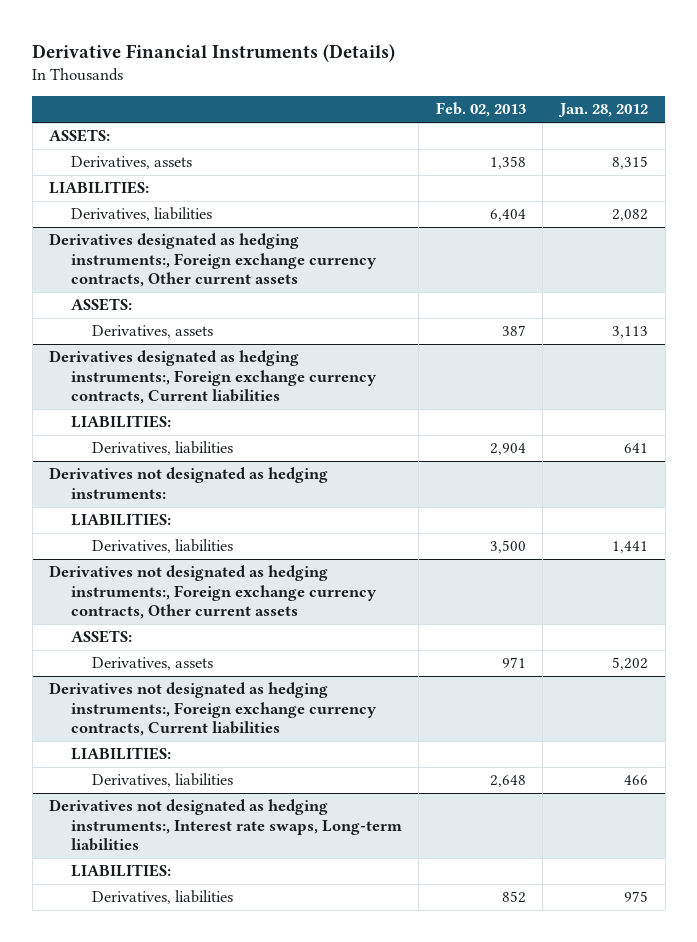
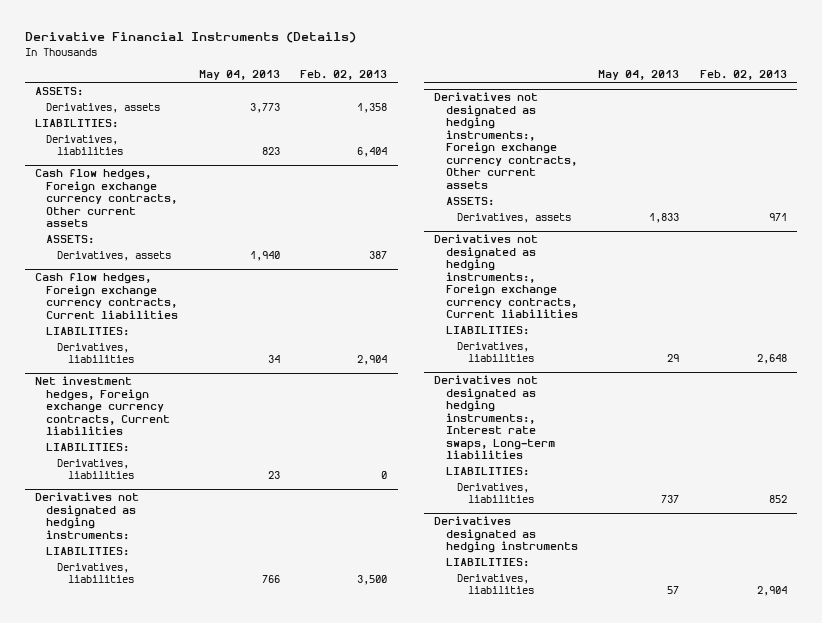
- | Feb. 02, 2013 | Jan. 28, 2012
+ | May 04, 2013 | Feb. 02, 2013
- Derivatives designated as hedging instruments:, Foreign exchange currency contracts, Other current assets
+ Cash flow hedges, Foreign exchange currency contracts, Other current assets
- Derivatives designated as hedging instruments:, Foreign exchange currency contracts, Current liabilities
+ Cash flow hedges, Foreign exchange currency contracts, Current liabilities
+ Net investment hedges, Foreign exchange currency contracts, Current liabilities
+ LIABILITIES:
+ Derivatives, liabilities | 23 | 0
+ Derivatives designated as hedging instruments
+ LIABILITIES:
+ Derivatives, liabilities | 57 | 2,904

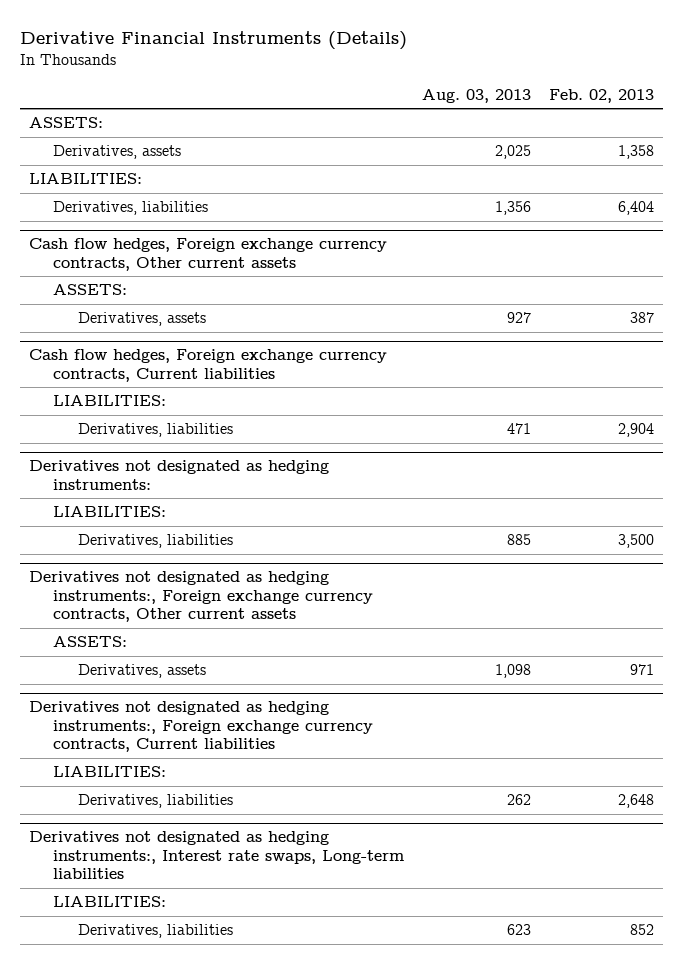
- | May 04, 2013 | Feb. 02, 2013
+ | Aug. 03, 2013 | Feb. 02, 2013
- Net investment hedges, Foreign exchange currency contracts, Current liabilities
- LIABILITIES:
- Derivatives, liabilities | 23 | 0
- Derivatives designated as hedging instruments
- LIABILITIES:
- Derivatives, liabilities | 57 | 2,904

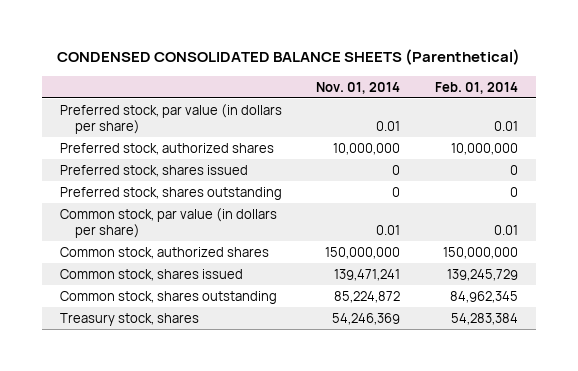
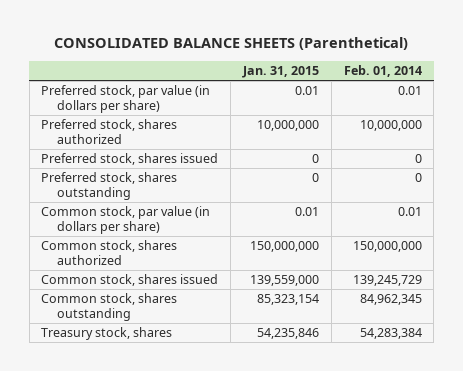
- CONDENSED CONSOLIDATED BALANCE SHEETS (Parenthetical)
+ CONSOLIDATED BALANCE SHEETS (Parenthetical)
- | Nov. 01, 2014 | Feb. 01, 2014
+ | Jan. 31, 2015 | Feb. 01, 2014
- Preferred stock, authorized shares | 10,000,000 | 10,000,000
+ Preferred stock, shares authorized | 10,000,000 | 10,000,000
- Common stock, authorized shares | 150,000,000 | 150,000,000
+ Common stock, shares authorized | 150,000,000 | 150,000,000

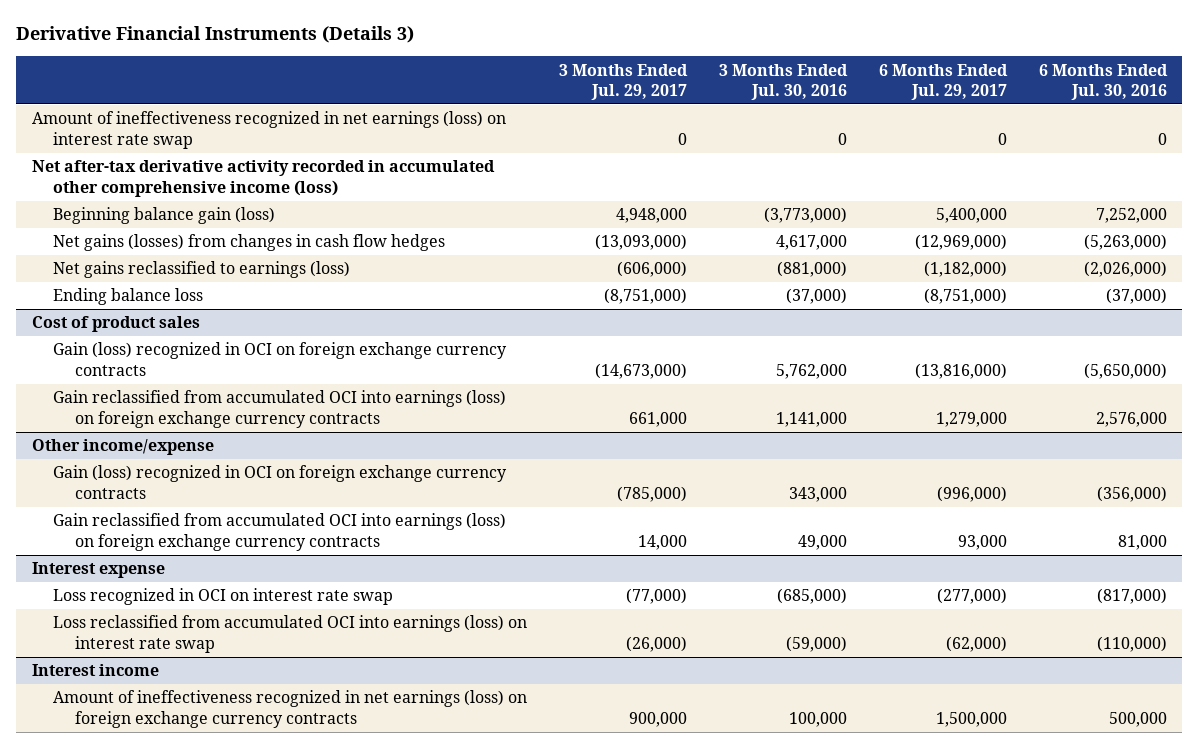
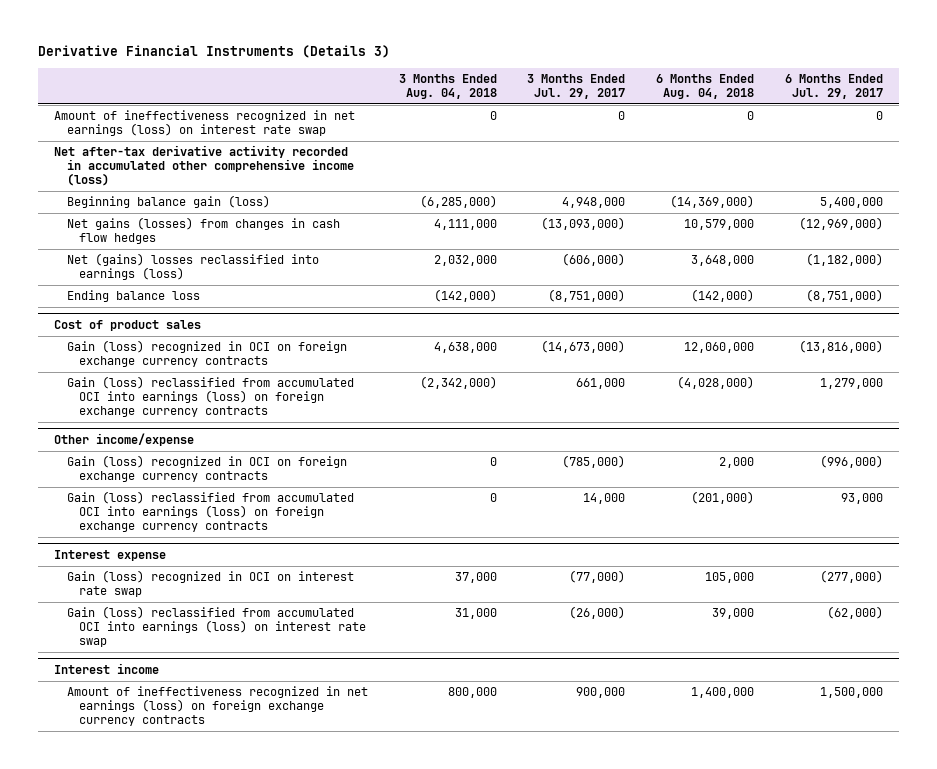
- | 3 Months Ended Jul. 29, 2017 | 3 Months Ended Jul. 30, 2016 | 6 Months Ended Jul. 29, 2017 | 6 Months Ended Jul. 30, 2016
+ | 3 Months Ended Aug. 04, 2018 | 3 Months Ended Jul. 29, 2017 | 6 Months Ended Aug. 04, 2018 | 6 Months Ended Jul. 29, 2017
- Net gains reclassified to earnings (loss) | (606,000) | (881,000) | (1,182,000) | (2,026,000)
+ Net (gains) losses reclassified into earnings (loss) | 2,032,000 | (606,000) | 3,648,000 | (1,182,000)
@ Cost of product sales
- Gain reclassified from accumulated OCI into earnings (loss) on foreign exchange currency contracts | 661,000 | 1,141,000 | 1,279,000 | 2,576,000
+ Gain (loss) reclassified from accumulated OCI into earnings (loss) on foreign exchange currency contracts | (2,342,000) | 661,000 | (4,028,000) | 1,279,000
@ Other income/expense
- Gain reclassified from accumulated OCI into earnings (loss) on foreign exchange currency contracts | 14,000 | 49,000 | 93,000 | 81,000
+ Gain (loss) reclassified from accumulated OCI into earnings (loss) on foreign exchange currency contracts | 0 | 14,000 | (201,000) | 93,000
@ Interest expense
- Loss recognized in OCI on interest rate swap | (77,000) | (685,000) | (277,000) | (817,000)
- Loss reclassified from accumulated OCI into earnings (loss) on interest rate swap | (26,000) | (59,000) | (62,000) | (110,000)
+ Gain (loss) recognized in OCI on interest rate swap | 37,000 | (77,000) | 105,000 | (277,000)
+ Gain (loss) reclassified from accumulated OCI into earnings (loss) on interest rate swap | 31,000 | (26,000) | 39,000 | (62,000)

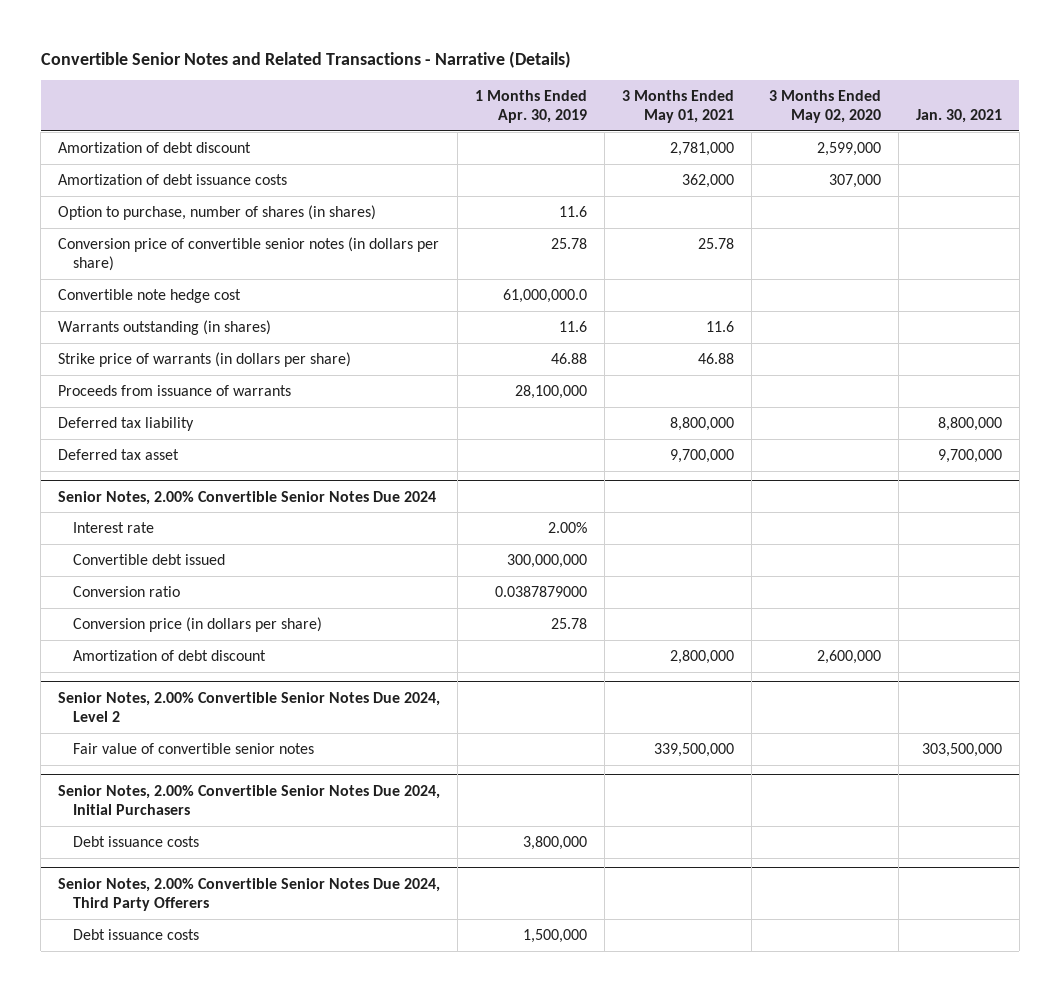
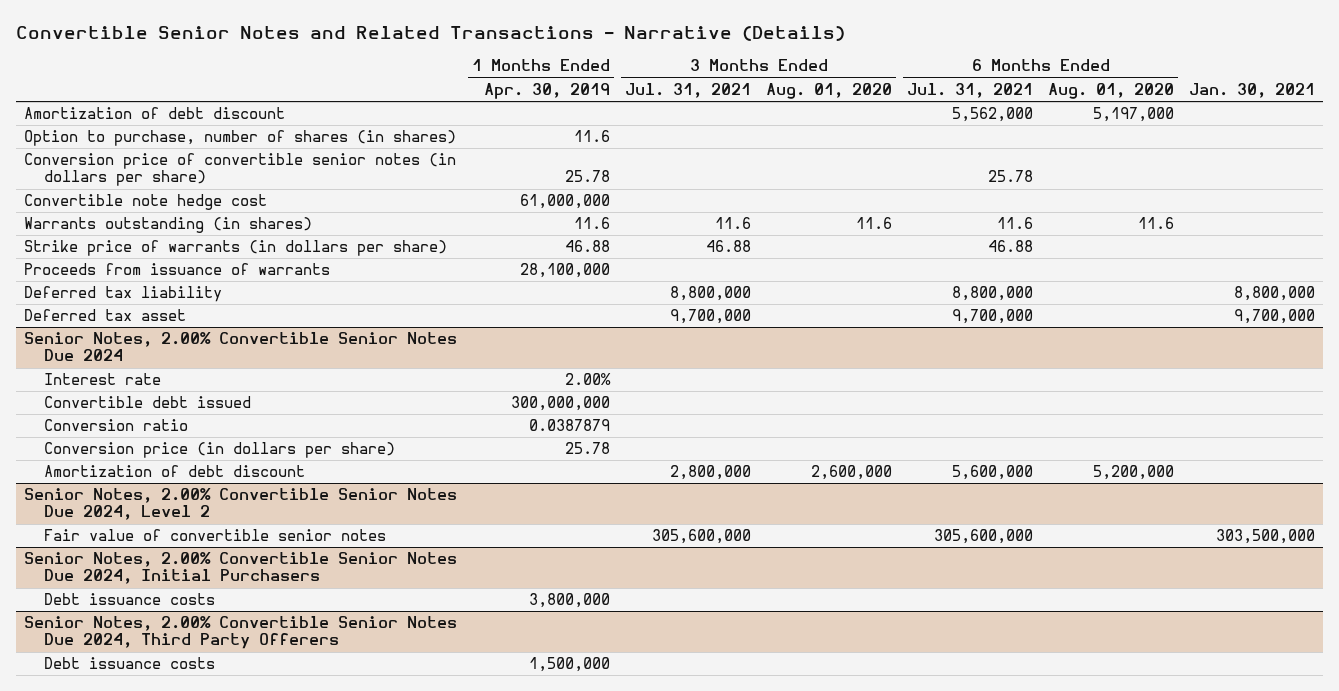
- | 1 Months Ended Apr. 30, 2019 | 3 Months Ended May 01, 2021 | 3 Months Ended May 02, 2020 | Jan. 30, 2021
+ | 1 Months Ended Apr. 30, 2019 | 3 Months Ended Jul. 31, 2021 | 3 Months Ended Aug. 01, 2020 | 6 Months Ended Jul. 31, 2021 | 6 Months Ended Aug. 01, 2020 | Jan. 30, 2021
- Amortization of debt issuance costs | | 362,000 | 307,000 |
- Convertible note hedge cost | 61,000,000.0 | | |
+ Convertible note hedge cost | 61,000,000 | | | | |
@ Senior Notes, 2.00% Convertible Senior Notes Due 2024
- Conversion ratio | 0.0387879000 | | |
+ Conversion ratio | 0.0387879 | | | | |

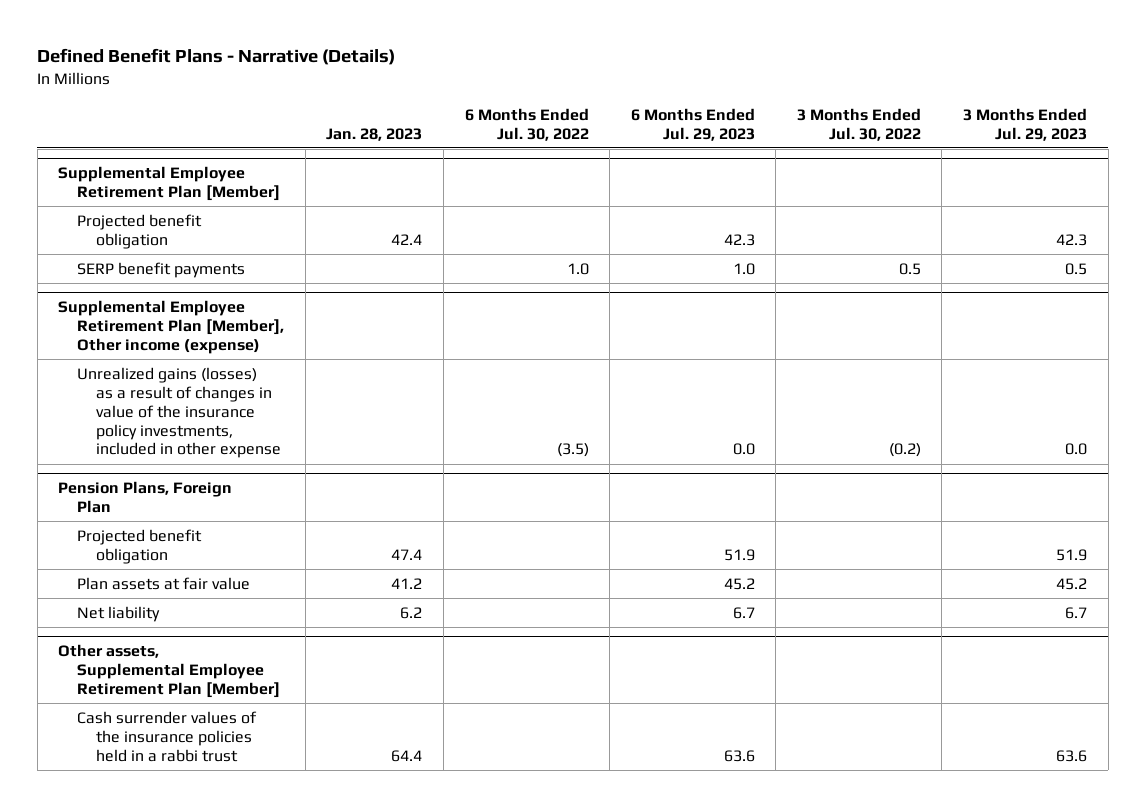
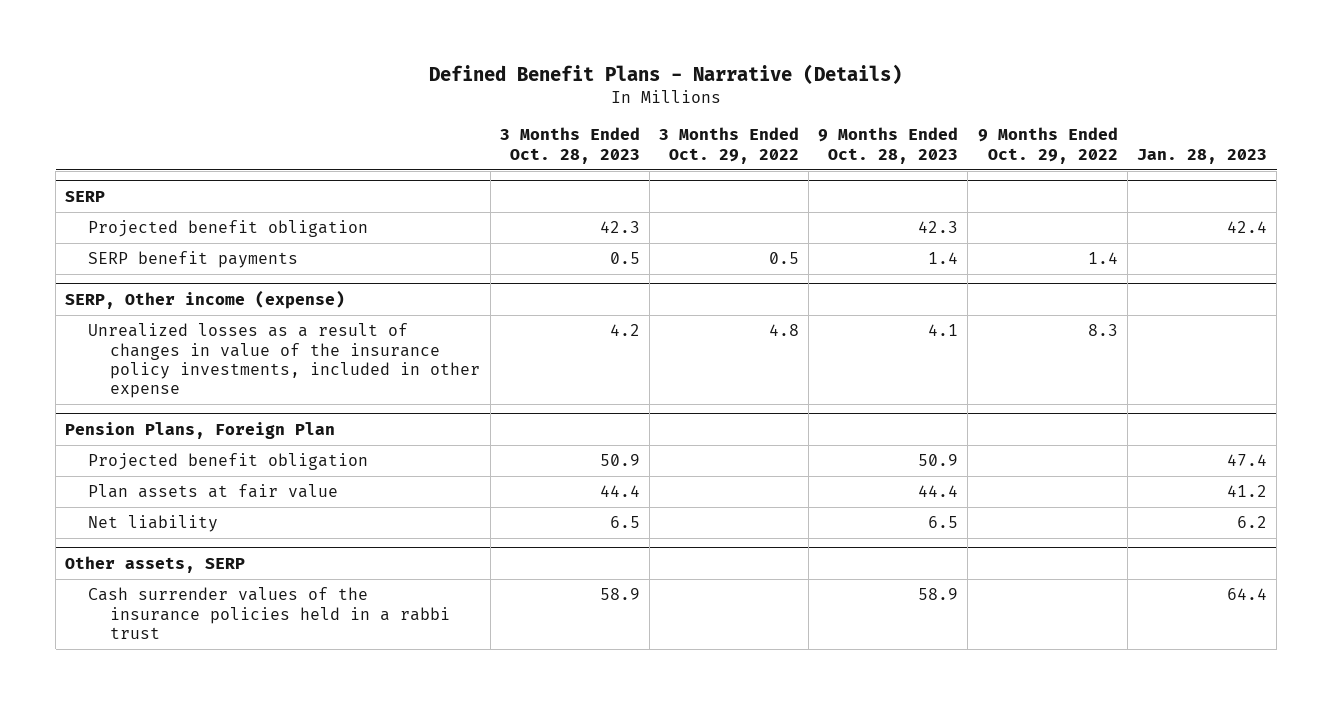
- | Jan. 28, 2023 | 6 Months Ended Jul. 30, 2022 | 6 Months Ended Jul. 29, 2023 | 3 Months Ended Jul. 30, 2022 | 3 Months Ended Jul. 29, 2023
+ | 3 Months Ended Oct. 28, 2023 | 3 Months Ended Oct. 29, 2022 | 9 Months Ended Oct. 28, 2023 | 9 Months Ended Oct. 29, 2022 | Jan. 28, 2023
- Supplemental Employee Retirement Plan [Member]
+ SERP
- Supplemental Employee Retirement Plan [Member], Other income (expense)
- Unrealized gains (losses) as a result of changes in value of the insurance policy investments, included in other expense | | (3.5) | 0.0 | (0.2) | 0.0
+ SERP, Other income (expense)
+ Unrealized losses as a result of changes in value of the insurance policy investments, included in other expense | 4.2 | 4.8 | 4.1 | 8.3 |
- Other assets, Supplemental Employee Retirement Plan [Member]
+ Other assets, SERP

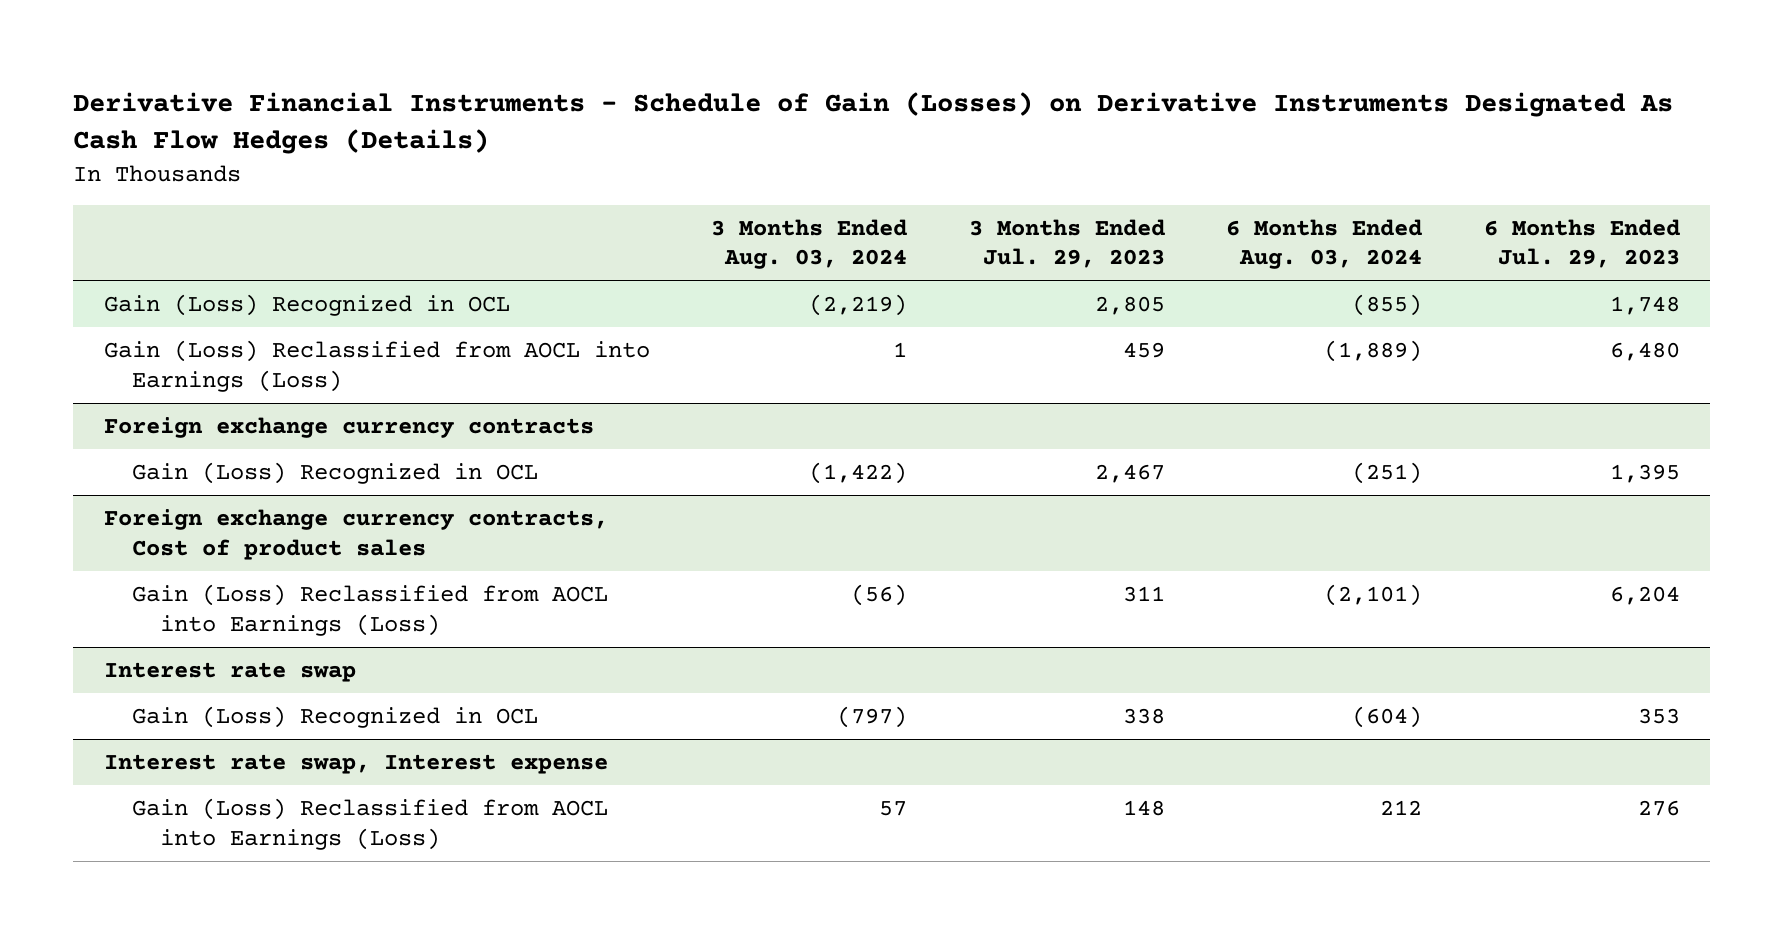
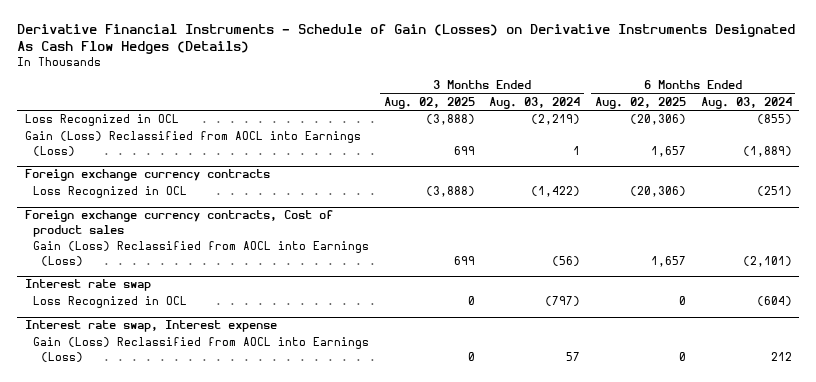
- | 3 Months Ended Aug. 03, 2024 | 3 Months Ended Jul. 29, 2023 | 6 Months Ended Aug. 03, 2024 | 6 Months Ended Jul. 29, 2023
+ | 3 Months Ended Aug. 02, 2025 | 3 Months Ended Aug. 03, 2024 | 6 Months Ended Aug. 02, 2025 | 6 Months Ended Aug. 03, 2024
- Gain (Loss) Recognized in OCL | (2,219) | 2,805 | (855) | 1,748
+ Loss Recognized in OCL | (3,888) | (2,219) | (20,306) | (855)
@ Foreign exchange currency contracts
- Gain (Loss) Recognized in OCL | (1,422) | 2,467 | (251) | 1,395
+ Loss Recognized in OCL | (3,888) | (1,422) | (20,306) | (251)
@ Interest rate swap
- Gain (Loss) Recognized in OCL | (797) | 338 | (604) | 353
+ Loss Recognized in OCL | 0 | (797) | 0 | (604)

